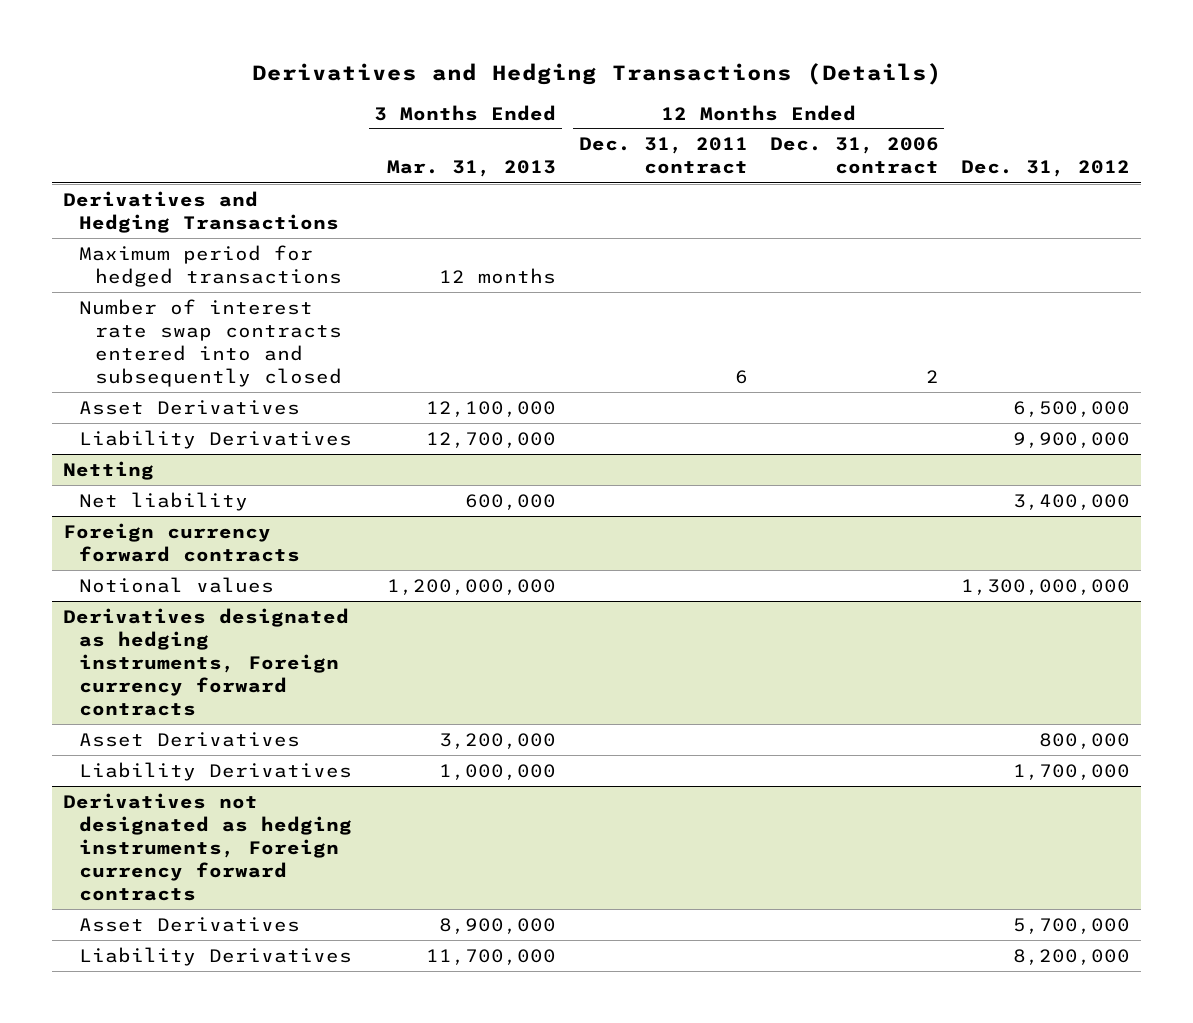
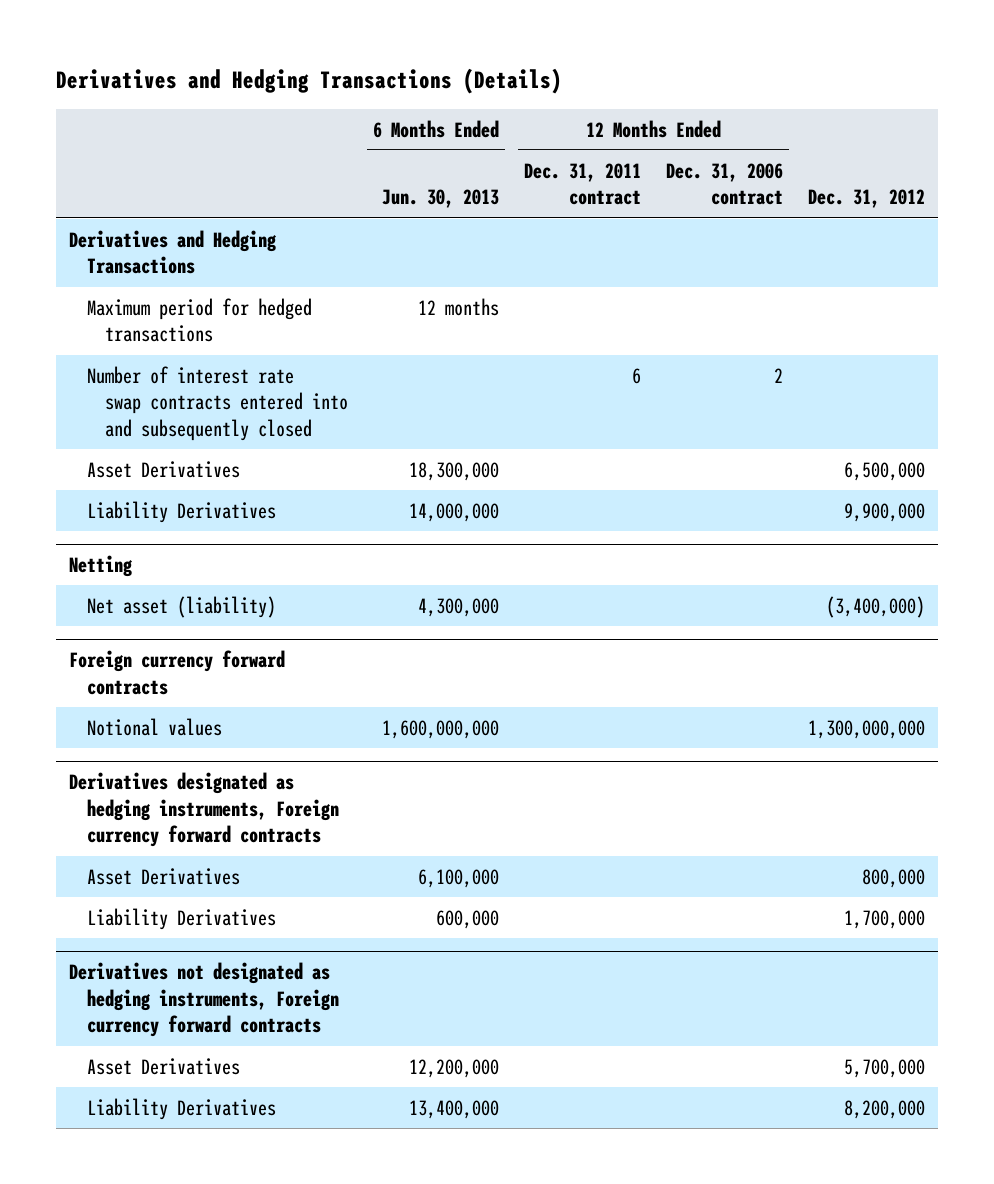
- | 3 Months Ended Mar. 31, 2013 | 12 Months Ended Dec. 31, 2011 contract | 12 Months Ended Dec. 31, 2006 contract | Dec. 31, 2012
+ | 6 Months Ended Jun. 30, 2013 | 12 Months Ended Dec. 31, 2011 contract | 12 Months Ended Dec. 31, 2006 contract | Dec. 31, 2012
@ Netting
- Net liability | 600,000 | | | 3,400,000
+ Net asset (liability) | 4,300,000 | | | (3,400,000)

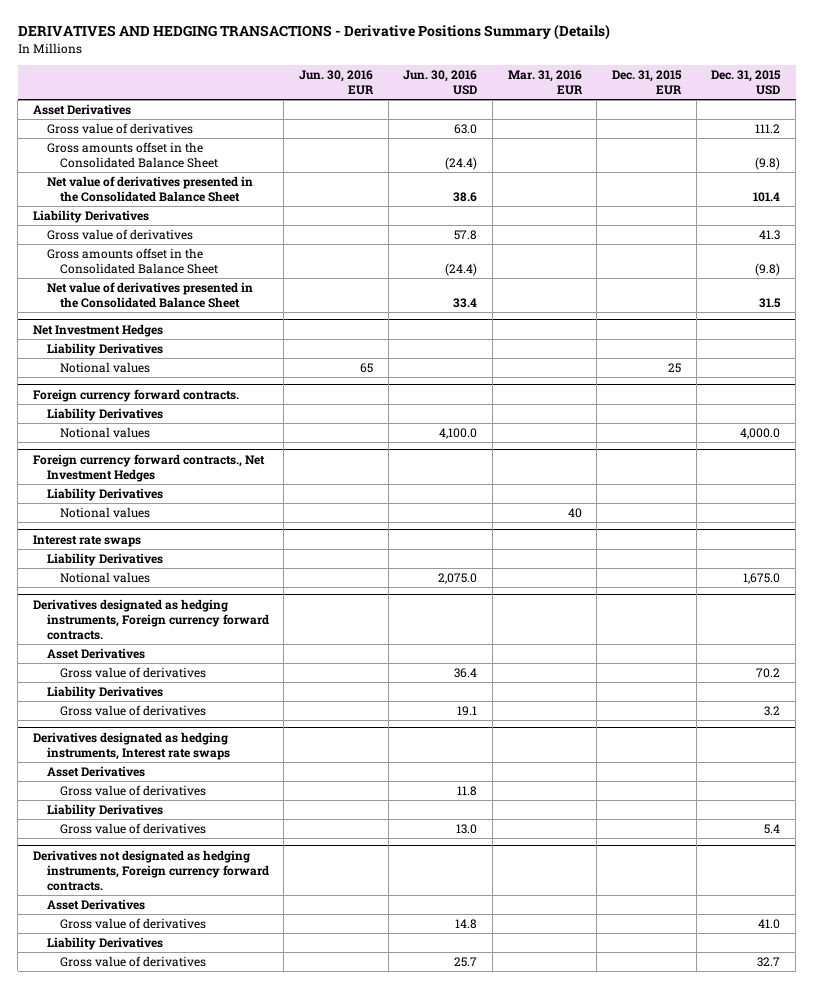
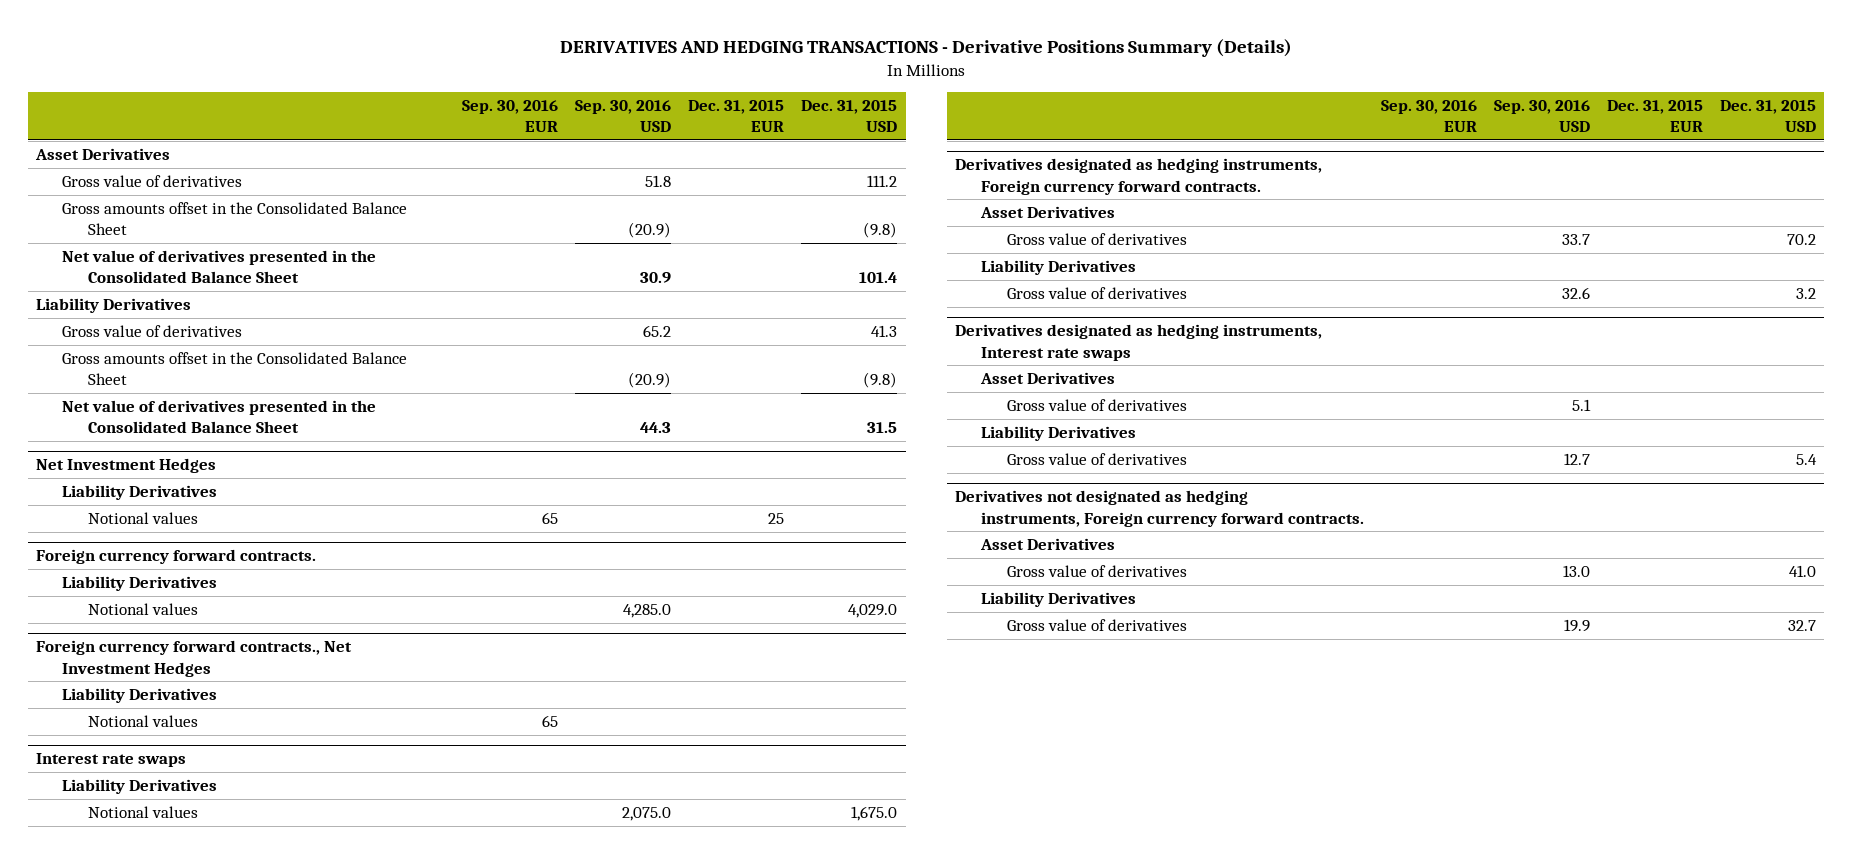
- | Jun. 30, 2016 EUR | Jun. 30, 2016 USD | Mar. 31, 2016 EUR | Dec. 31, 2015 EUR | Dec. 31, 2015 USD
+ | Sep. 30, 2016 EUR | Sep. 30, 2016 USD | Dec. 31, 2015 EUR | Dec. 31, 2015 USD
@ Foreign currency forward contracts.
- Notional values | | 4,100.0 | | | 4,000.0
+ Notional values | | 4,285.0 | | 4,029.0

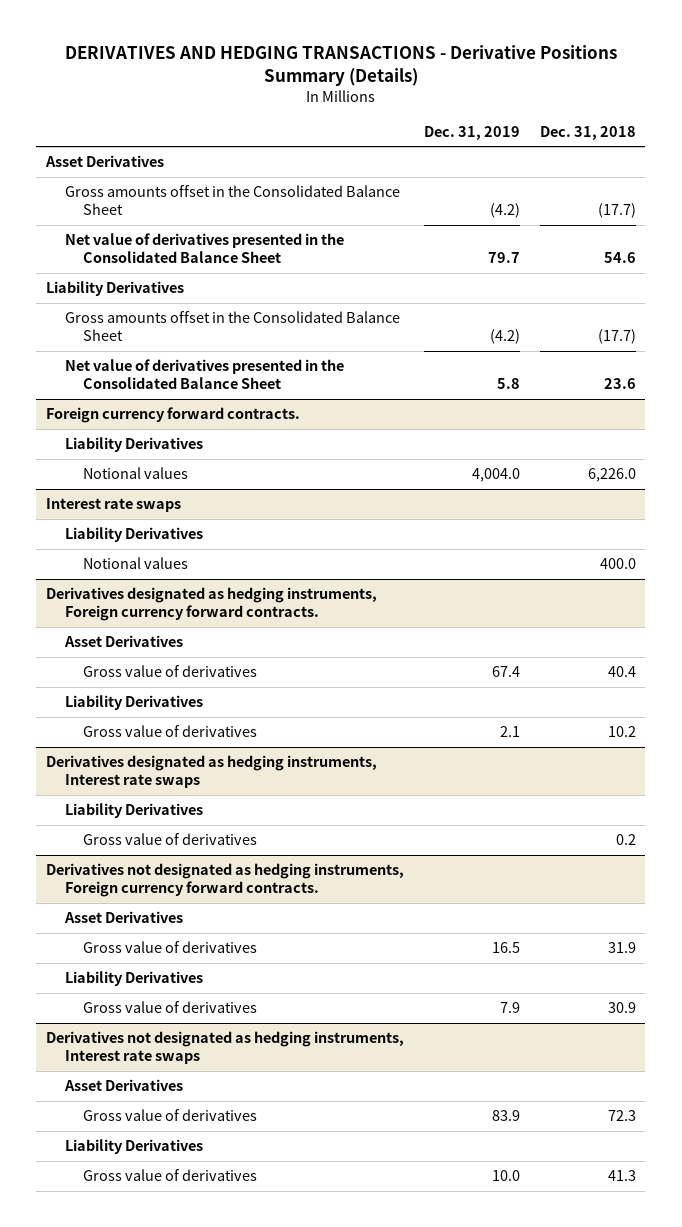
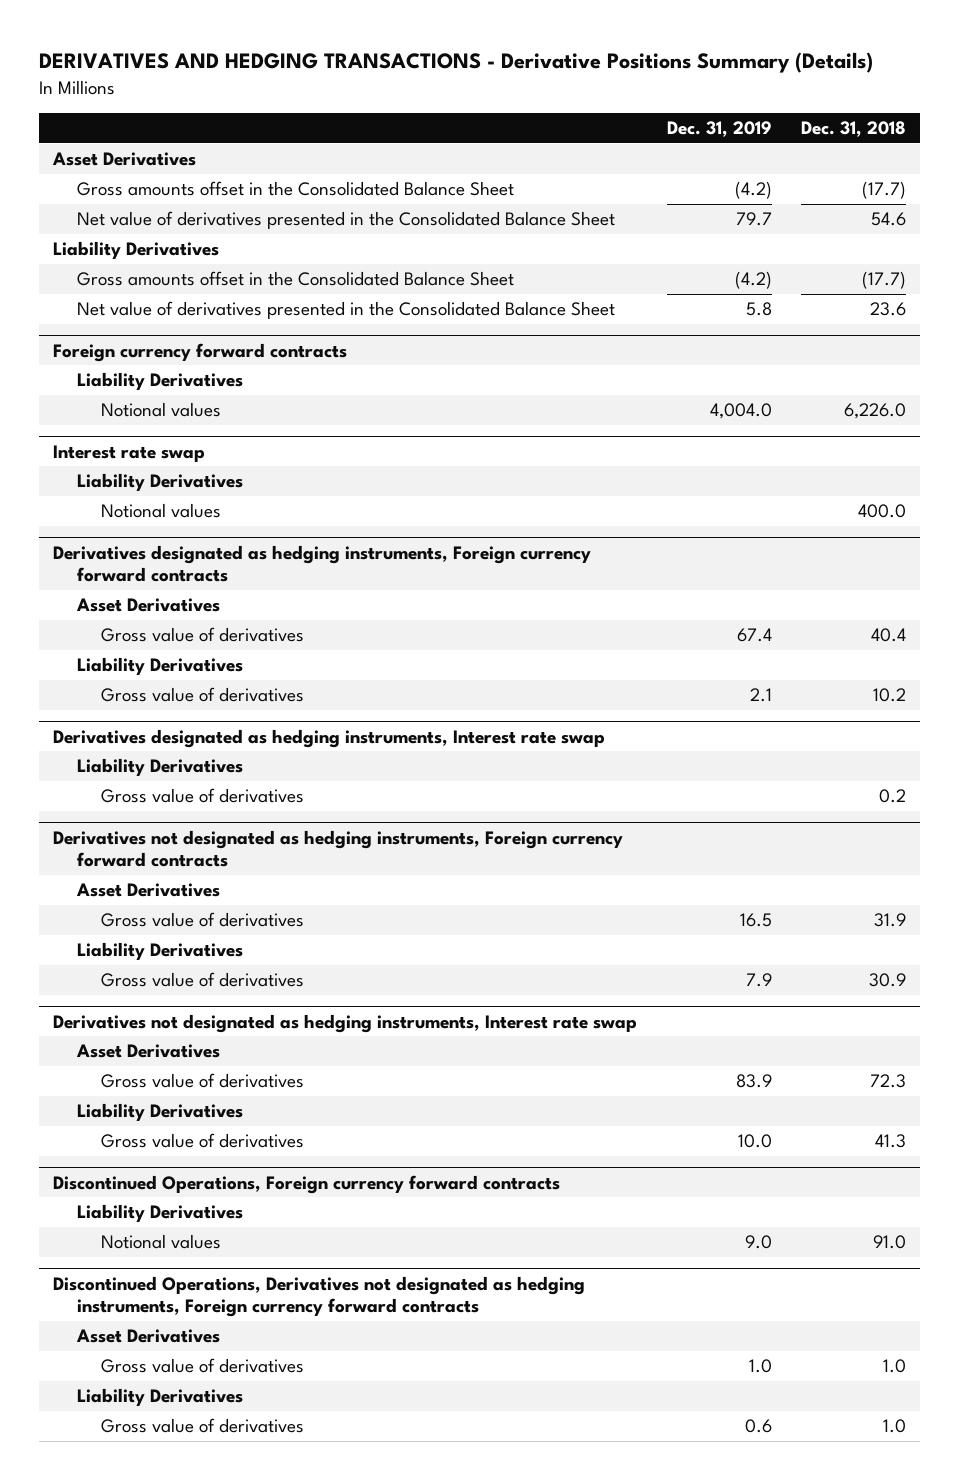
- Foreign currency forward contracts.
+ Foreign currency forward contracts
- Interest rate swaps
+ Interest rate swap
- Derivatives designated as hedging instruments, Foreign currency forward contracts.
+ Derivatives designated as hedging instruments, Foreign currency forward contracts
- Derivatives designated as hedging instruments, Interest rate swaps
+ Derivatives designated as hedging instruments, Interest rate swap
- Derivatives not designated as hedging instruments, Foreign currency forward contracts.
+ Derivatives not designated as hedging instruments, Foreign currency forward contracts
- Derivatives not designated as hedging instruments, Interest rate swaps
+ Derivatives not designated as hedging instruments, Interest rate swap
+ Discontinued Operations, Foreign currency forward contracts
+ Liability Derivatives
+ Notional values | 9.0 | 91.0
+ Discontinued Operations, Derivatives not designated as hedging instruments, Foreign currency forward contracts
+ Asset Derivatives
+ Gross value of derivatives | 1.0 | 1.0
+ Liability Derivatives
+ Gross value of derivatives | 0.6 | 1.0

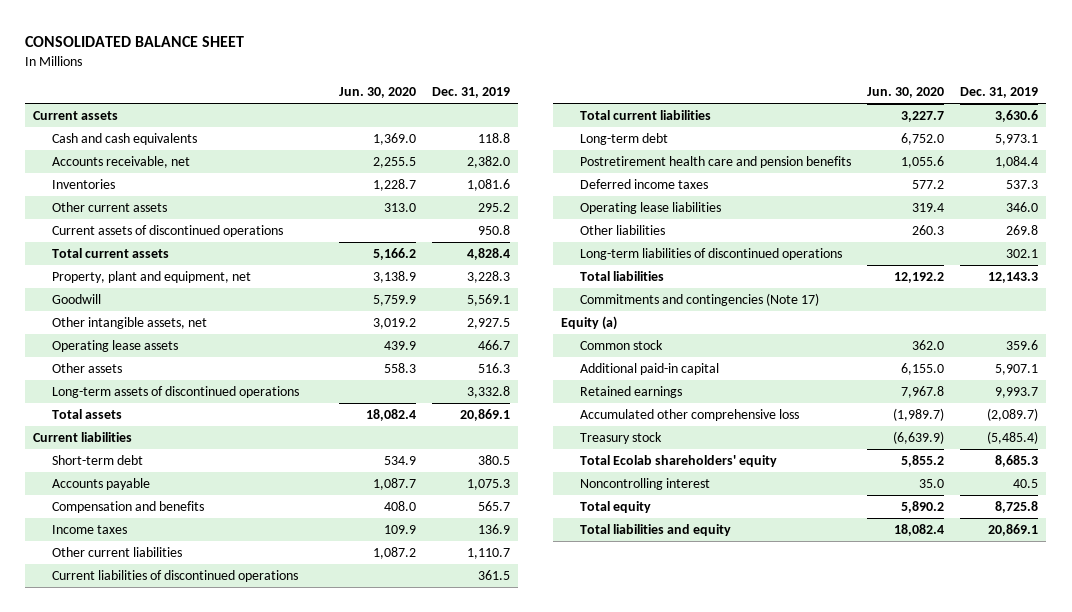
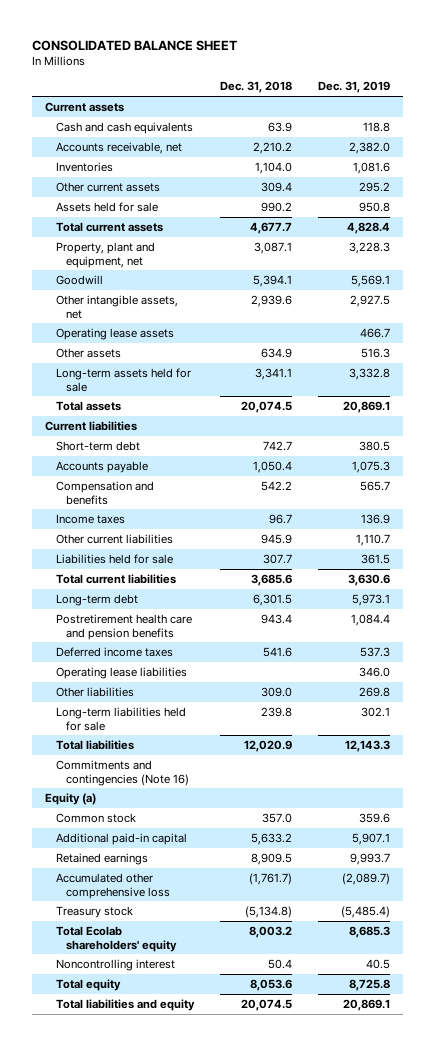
- | Jun. 30, 2020 | Dec. 31, 2019
+ | Dec. 31, 2018 | Dec. 31, 2019
- Current assets of discontinued operations | | 950.8
+ Assets held for sale | 990.2 | 950.8
- Long-term assets of discontinued operations | | 3,332.8
+ Long-term assets held for sale | 3,341.1 | 3,332.8
- Current liabilities of discontinued operations | | 361.5
+ Liabilities held for sale | 307.7 | 361.5
- Long-term liabilities of discontinued operations | | 302.1
+ Long-term liabilities held for sale | 239.8 | 302.1
- Commitments and contingencies (Note 17)
+ Commitments and contingencies (Note 16)

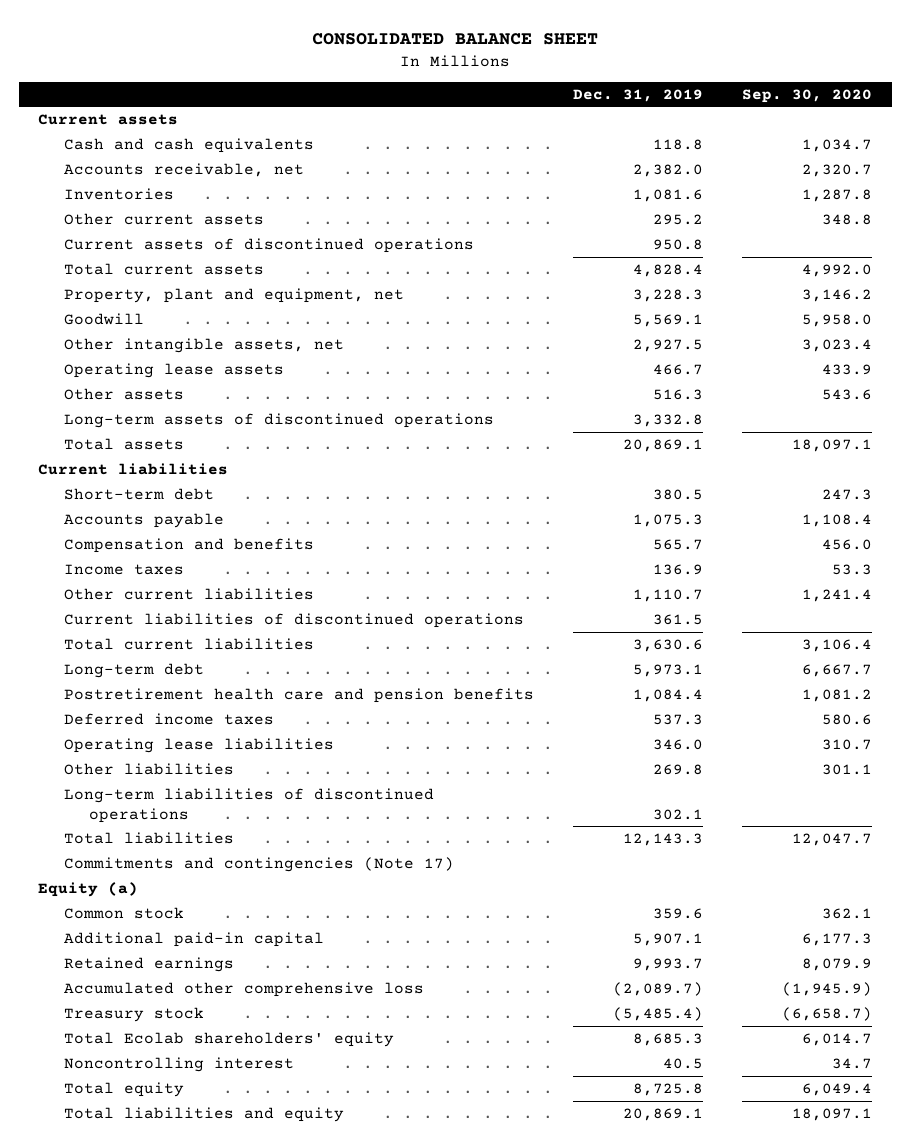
- | Dec. 31, 2018 | Dec. 31, 2019
+ | Dec. 31, 2019 | Sep. 30, 2020
- Assets held for sale | 990.2 | 950.8
+ Current assets of discontinued operations | 950.8 |
- Long-term assets held for sale | 3,341.1 | 3,332.8
+ Long-term assets of discontinued operations | 3,332.8 |
- Liabilities held for sale | 307.7 | 361.5
+ Current liabilities of discontinued operations | 361.5 |
- Long-term liabilities held for sale | 239.8 | 302.1
+ Long-term liabilities of discontinued operations | 302.1 |
- Commitments and contingencies (Note 16)
+ Commitments and contingencies (Note 17)

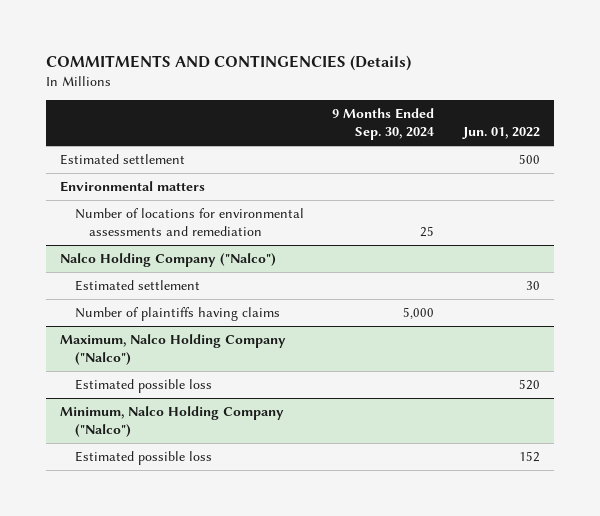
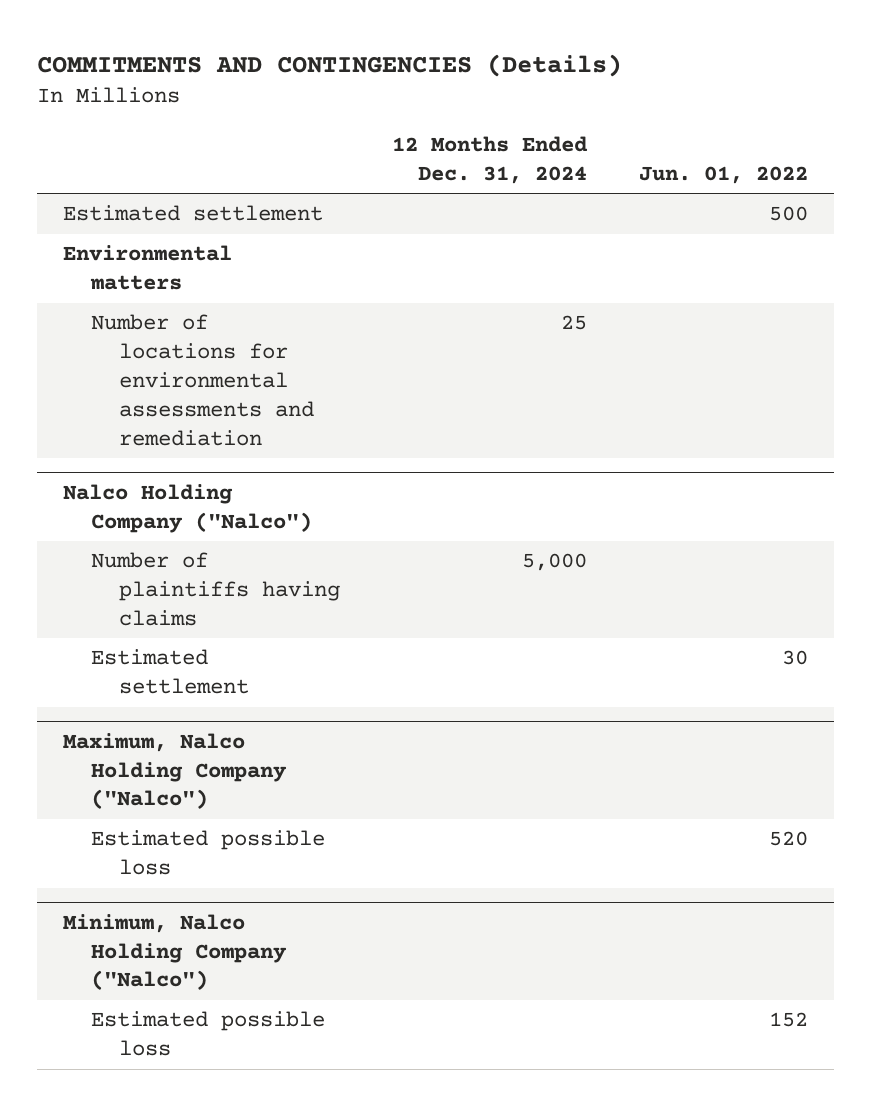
- | 9 Months Ended Sep. 30, 2024 | Jun. 01, 2022
+ | 12 Months Ended Dec. 31, 2024 | Jun. 01, 2022
@ Nalco Holding Company ("Nalco")
moved down: Estimated settlement | | 30

